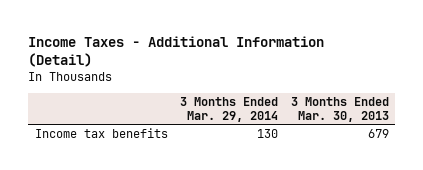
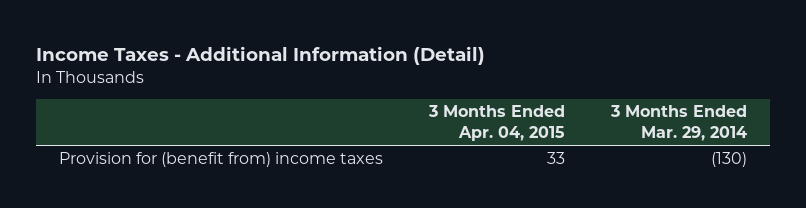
- | 3 Months Ended Mar. 29, 2014 | 3 Months Ended Mar. 30, 2013
+ | 3 Months Ended Apr. 04, 2015 | 3 Months Ended Mar. 29, 2014
- Income tax benefits | 130 | 679
+ Provision for (benefit from) income taxes | 33 | (130)

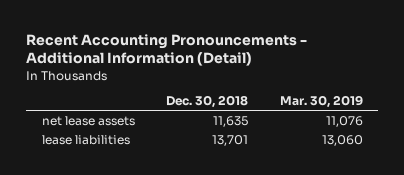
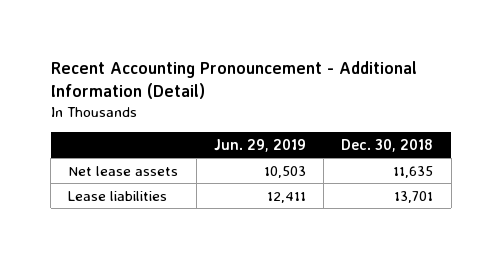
- Recent Accounting Pronouncements - Additional Information (Detail)
+ Recent Accounting Pronouncement - Additional Information (Detail)
- | Dec. 30, 2018 | Mar. 30, 2019
+ | Jun. 29, 2019 | Dec. 30, 2018
- net lease assets | 11,635 | 11,076
- lease liabilities | 13,701 | 13,060
+ Net lease assets | 10,503 | 11,635
+ Lease liabilities | 12,411 | 13,701

